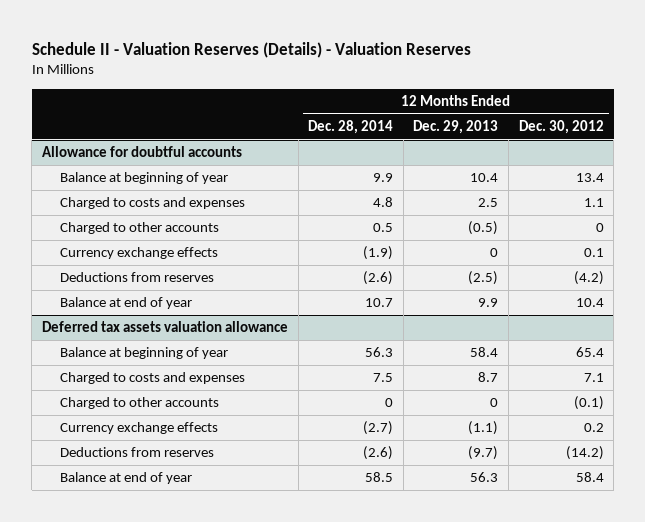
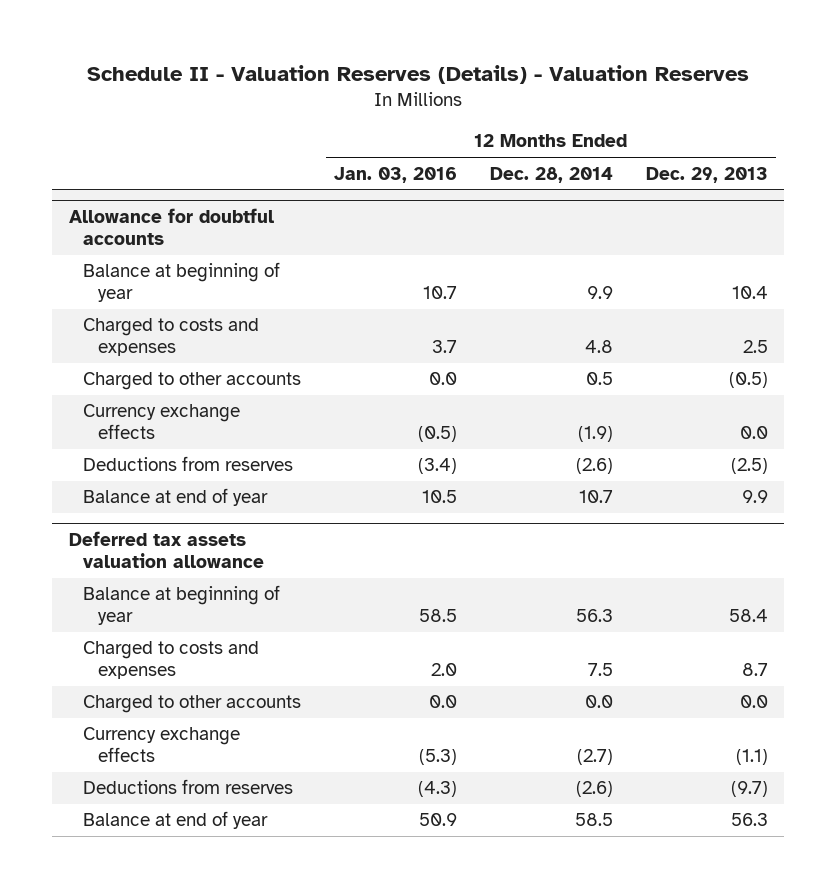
- | 12 Months Ended Dec. 28, 2014 | 12 Months Ended Dec. 29, 2013 | 12 Months Ended Dec. 30, 2012
+ | 12 Months Ended Jan. 03, 2016 | 12 Months Ended Dec. 28, 2014 | 12 Months Ended Dec. 29, 2013
@ Allowance for doubtful accounts
- Currency exchange effects | (1.9) | 0 | 0.1
+ Currency exchange effects | (0.5) | (1.9) | 0.0
@ Deferred tax assets valuation allowance
- Charged to other accounts | 0 | 0 | (0.1)
+ Charged to other accounts | 0.0 | 0.0 | 0.0

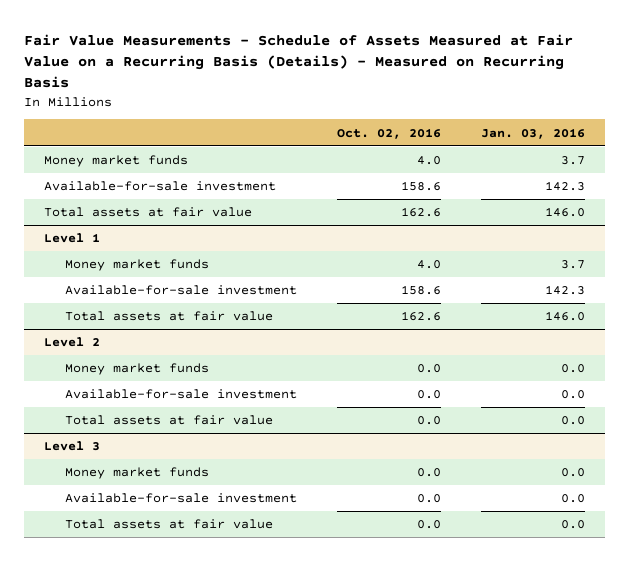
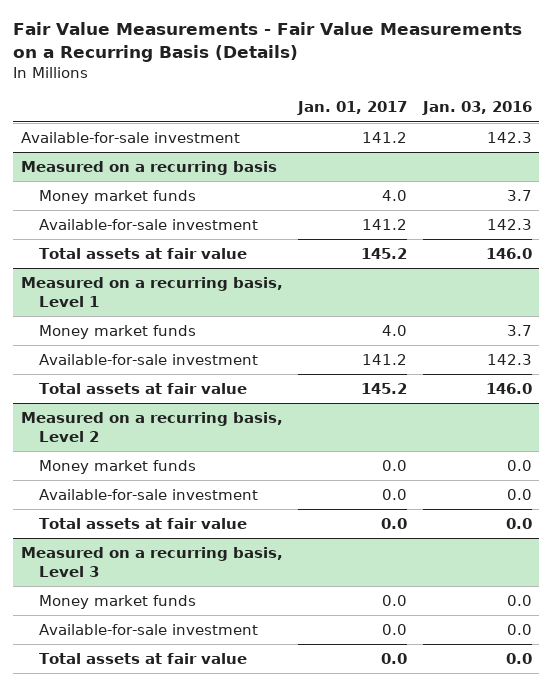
- Fair Value Measurements - Schedule of Assets Measured at Fair Value on a Recurring Basis (Details) - Measured on Recurring Basis
+ Fair Value Measurements - Fair Value Measurements on a Recurring Basis (Details)
- | Oct. 02, 2016 | Jan. 03, 2016
+ | Jan. 01, 2017 | Jan. 03, 2016
+ Available-for-sale investment | 141.2 | 142.3
+ Measured on a recurring basis
- Level 1
+ Measured on a recurring basis, Level 1
- Level 2
+ Measured on a recurring basis, Level 2
- Level 3
+ Measured on a recurring basis, Level 3

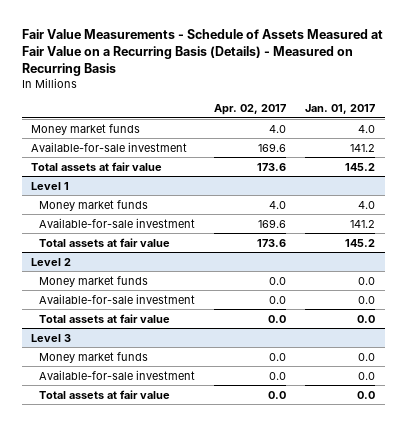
- Fair Value Measurements - Fair Value Measurements on a Recurring Basis (Details)
+ Fair Value Measurements - Schedule of Assets Measured at Fair Value on a Recurring Basis (Details) - Measured on Recurring Basis
- | Jan. 01, 2017 | Jan. 03, 2016
+ | Apr. 02, 2017 | Jan. 01, 2017
- Available-for-sale investment | 141.2 | 142.3
- Measured on a recurring basis
- Measured on a recurring basis, Level 1
+ Level 1
- Measured on a recurring basis, Level 2
+ Level 2
- Measured on a recurring basis, Level 3
+ Level 3

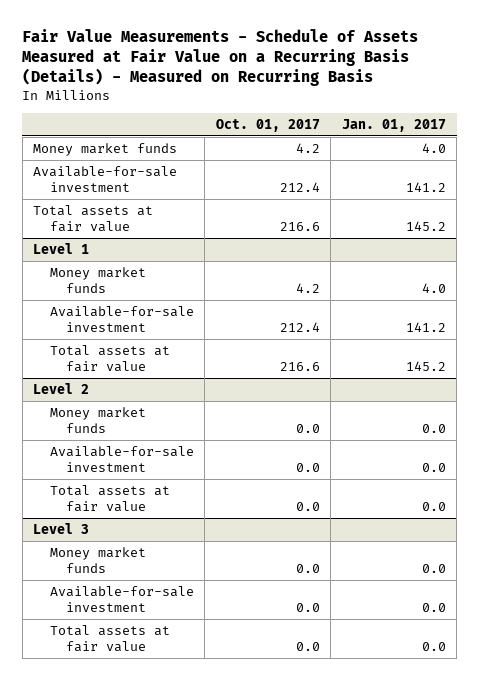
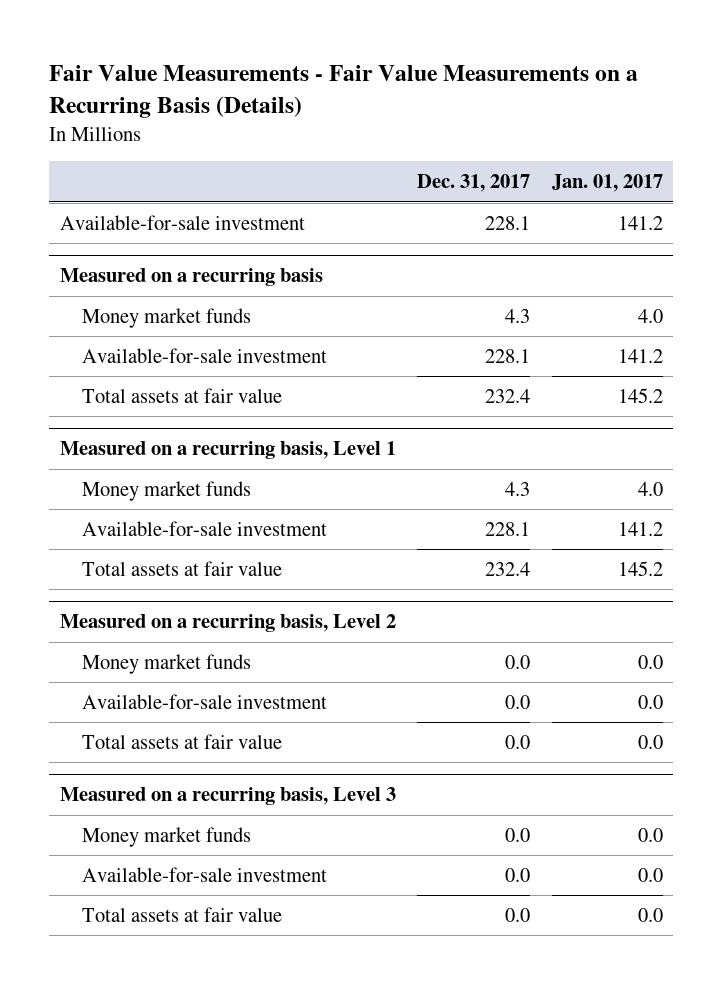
- Fair Value Measurements - Schedule of Assets Measured at Fair Value on a Recurring Basis (Details) - Measured on Recurring Basis
+ Fair Value Measurements - Fair Value Measurements on a Recurring Basis (Details)
- | Oct. 01, 2017 | Jan. 01, 2017
+ | Dec. 31, 2017 | Jan. 01, 2017
+ Available-for-sale investment | 228.1 | 141.2
+ Measured on a recurring basis
- Level 1
+ Measured on a recurring basis, Level 1
- Level 2
+ Measured on a recurring basis, Level 2
- Level 3
+ Measured on a recurring basis, Level 3

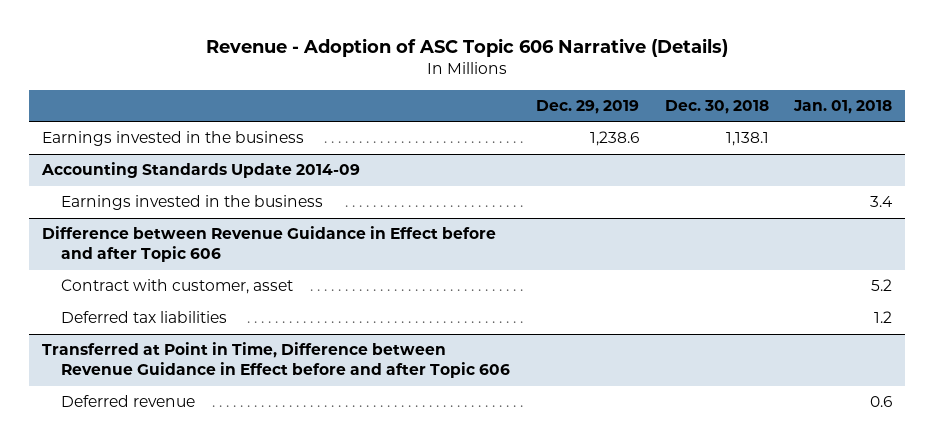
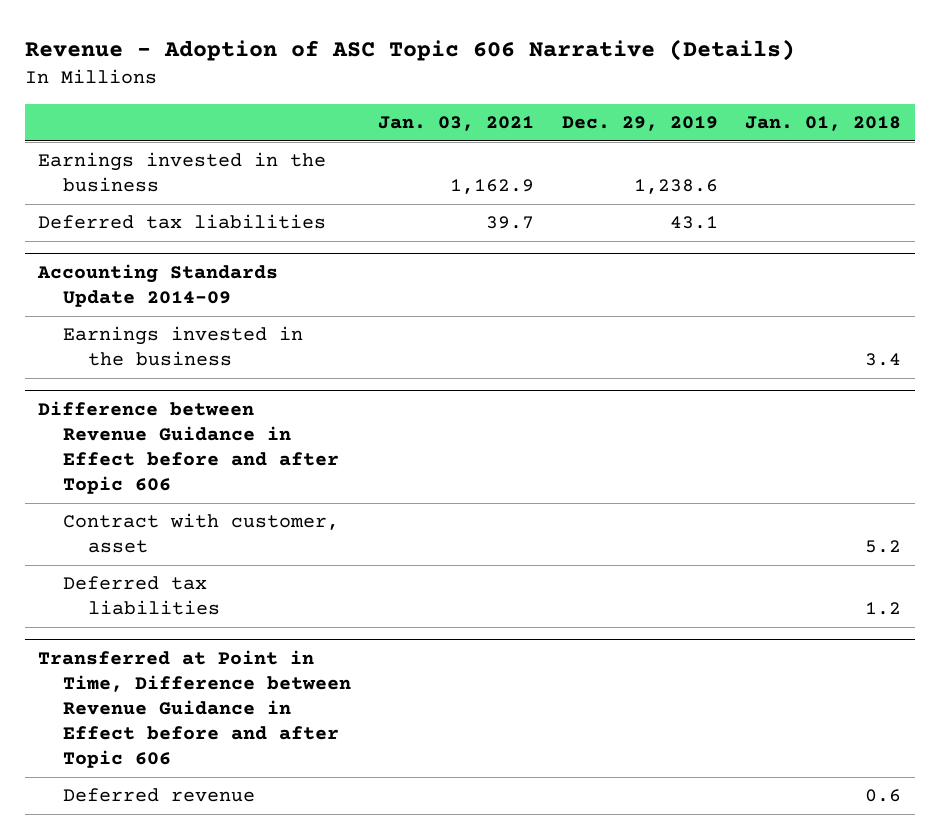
- | Dec. 29, 2019 | Dec. 30, 2018 | Jan. 01, 2018
+ | Jan. 03, 2021 | Dec. 29, 2019 | Jan. 01, 2018
+ Deferred tax liabilities | 39.7 | 43.1 |

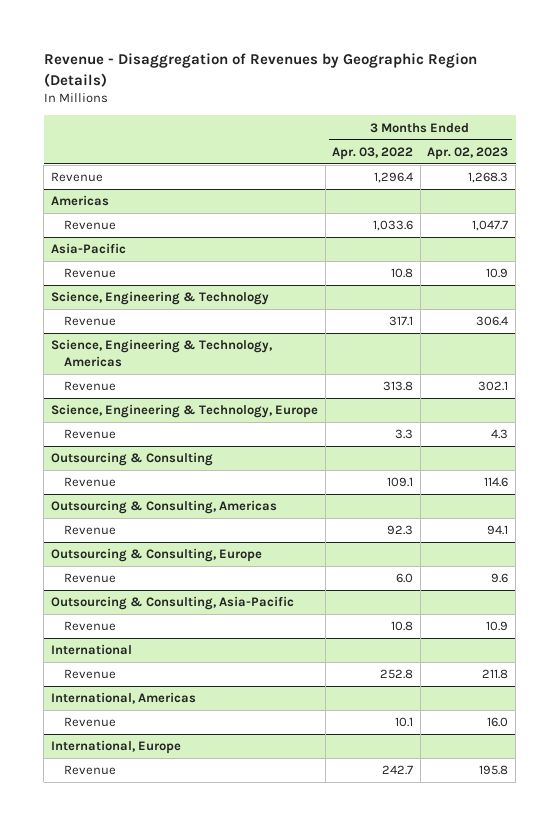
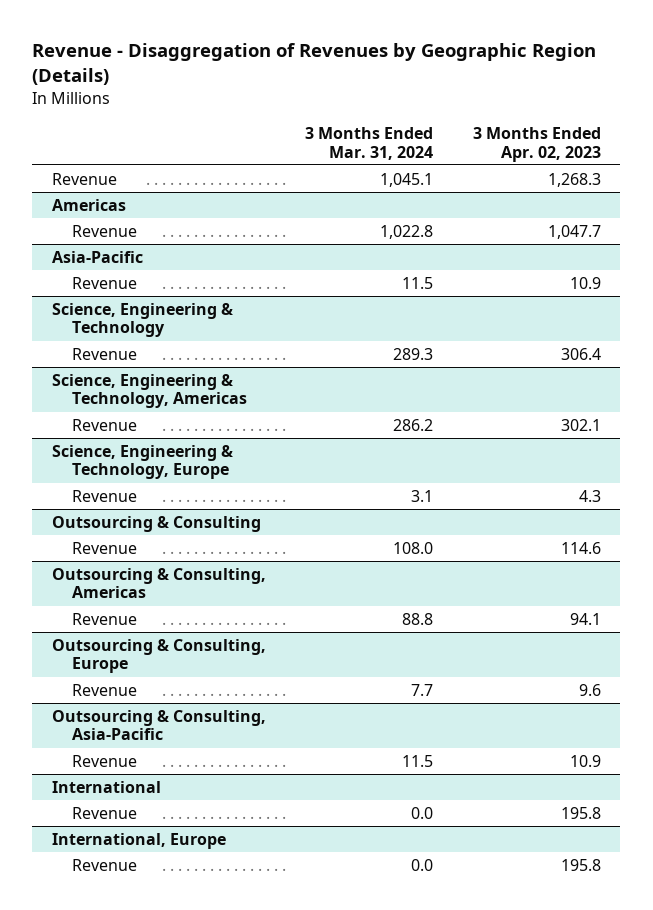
- | 3 Months Ended Apr. 03, 2022 | 3 Months Ended Apr. 02, 2023
+ | 3 Months Ended Mar. 31, 2024 | 3 Months Ended Apr. 02, 2023
@ International
- Revenue | 252.8 | 211.8
- International, Americas
- Revenue | 10.1 | 16.0
@ International
+ Revenue | 0.0 | 195.8

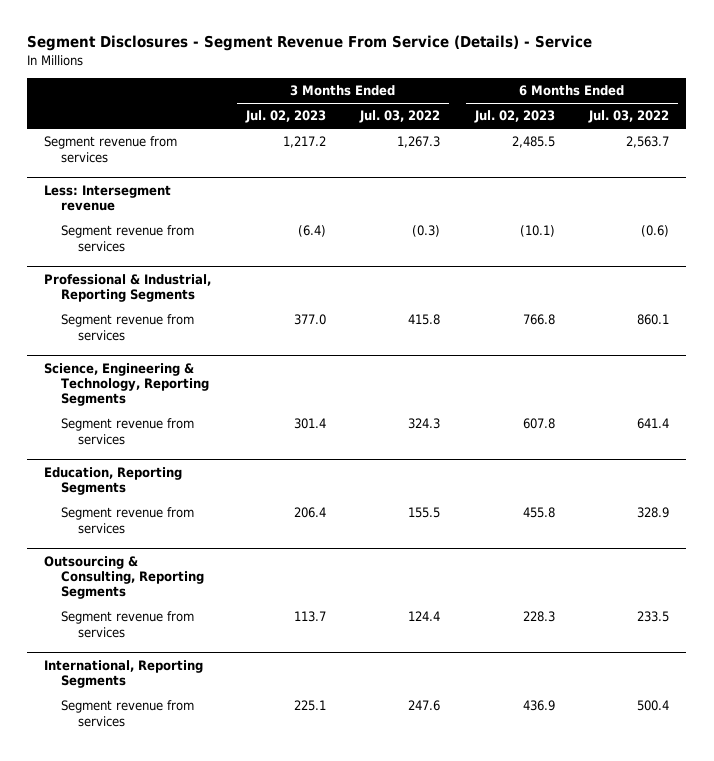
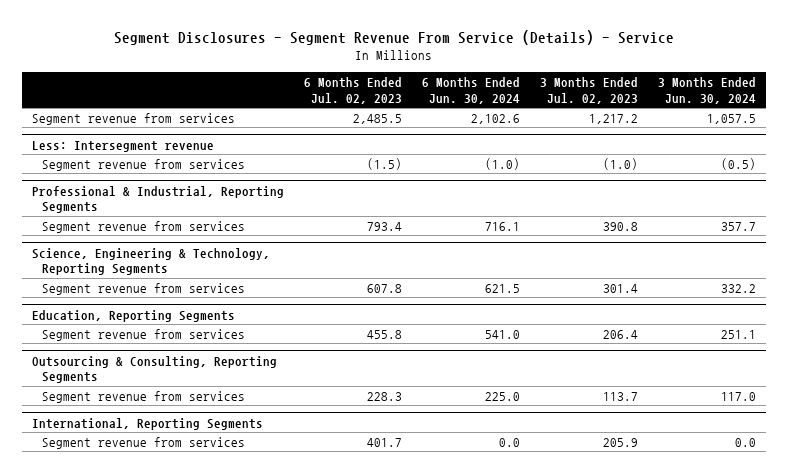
- | 3 Months Ended Jul. 02, 2023 | 3 Months Ended Jul. 03, 2022 | 6 Months Ended Jul. 02, 2023 | 6 Months Ended Jul. 03, 2022
+ | 6 Months Ended Jul. 02, 2023 | 6 Months Ended Jun. 30, 2024 | 3 Months Ended Jul. 02, 2023 | 3 Months Ended Jun. 30, 2024
@ Less: Intersegment revenue
- Segment revenue from services | (6.4) | (0.3) | (10.1) | (0.6)
+ Segment revenue from services | (1.5) | (1.0) | (1.0) | (0.5)
@ Professional & Industrial, Reporting Segments
- Segment revenue from services | 377.0 | 415.8 | 766.8 | 860.1
+ Segment revenue from services | 793.4 | 716.1 | 390.8 | 357.7
@ International, Reporting Segments
- Segment revenue from services | 225.1 | 247.6 | 436.9 | 500.4
+ Segment revenue from services | 401.7 | 0.0 | 205.9 | 0.0

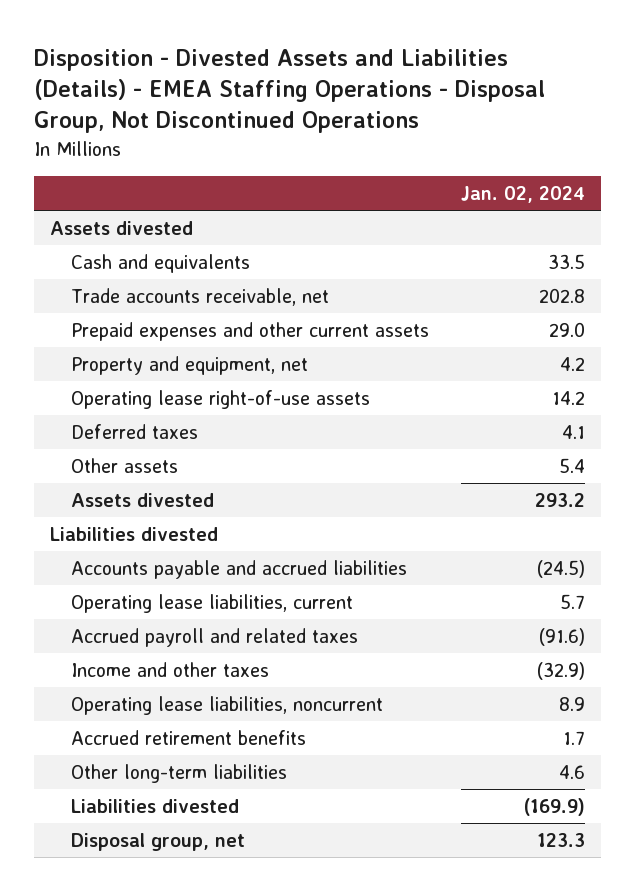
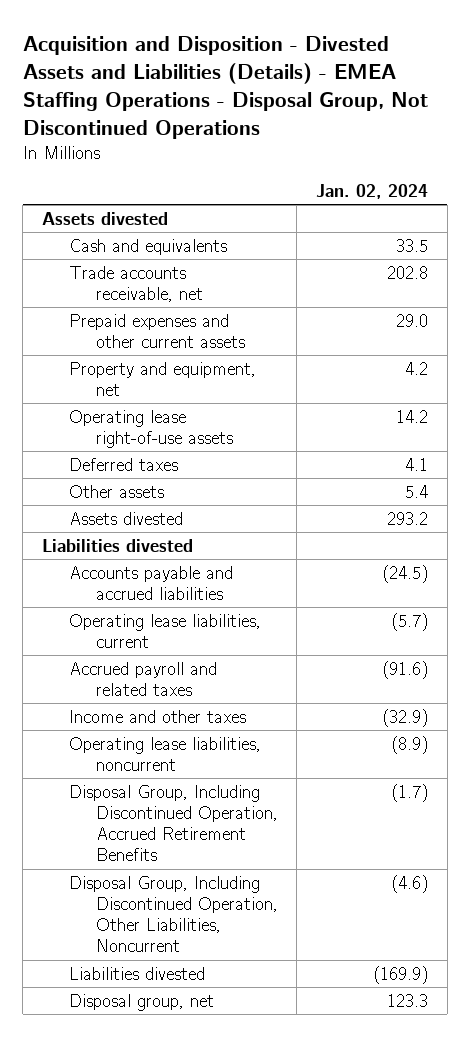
- Disposition - Divested Assets and Liabilities (Details) - EMEA Staffing Operations - Disposal Group, Not Discontinued Operations
+ Acquisition and Disposition - Divested Assets and Liabilities (Details) - EMEA Staffing Operations - Disposal Group, Not Discontinued Operations
- Operating lease liabilities, current | 5.7
+ Operating lease liabilities, current | (5.7)
- Operating lease liabilities, noncurrent | 8.9
- Accrued retirement benefits | 1.7
- Other long-term liabilities | 4.6
+ Operating lease liabilities, noncurrent | (8.9)
+ Disposal Group, Including Discontinued Operation, Accrued Retirement Benefits | (1.7)
+ Disposal Group, Including Discontinued Operation, Other Liabilities, Noncurrent | (4.6)

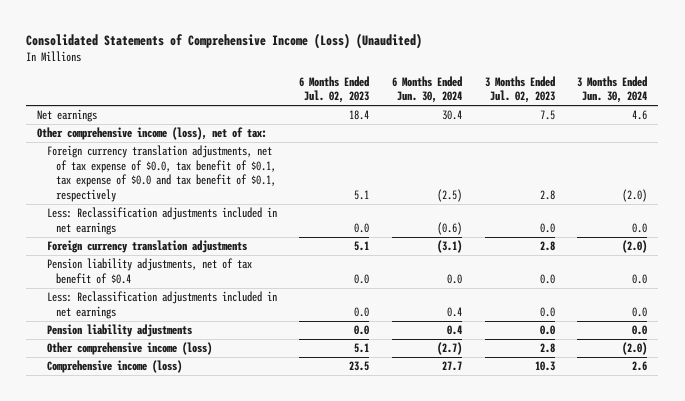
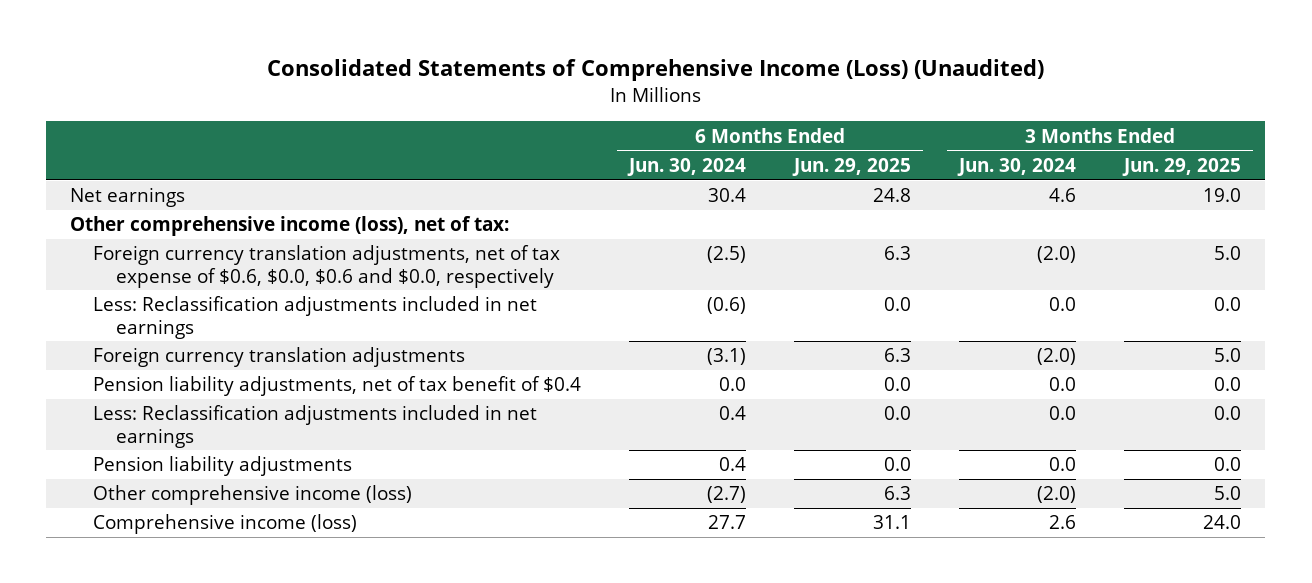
- | 6 Months Ended Jul. 02, 2023 | 6 Months Ended Jun. 30, 2024 | 3 Months Ended Jul. 02, 2023 | 3 Months Ended Jun. 30, 2024
+ | 6 Months Ended Jun. 30, 2024 | 6 Months Ended Jun. 29, 2025 | 3 Months Ended Jun. 30, 2024 | 3 Months Ended Jun. 29, 2025
- Foreign currency translation adjustments, net of tax expense of $0.0, tax benefit of $0.1, tax expense of $0.0 and tax benefit of $0.1, respectively | 5.1 | (2.5) | 2.8 | (2.0)
+ Foreign currency translation adjustments, net of tax expense of $0.6, $0.0, $0.6 and $0.0, respectively | (2.5) | 6.3 | (2.0) | 5.0

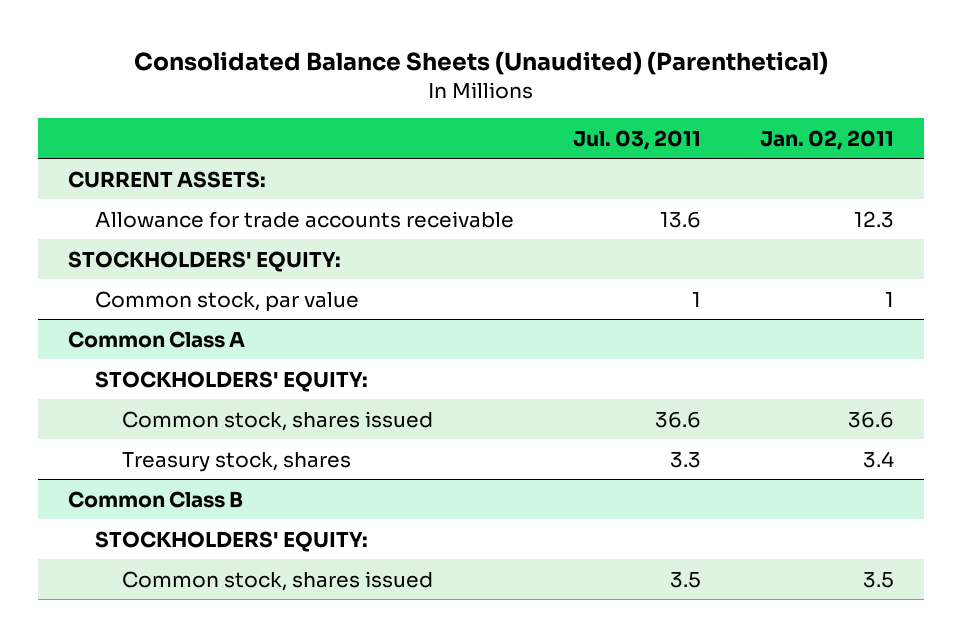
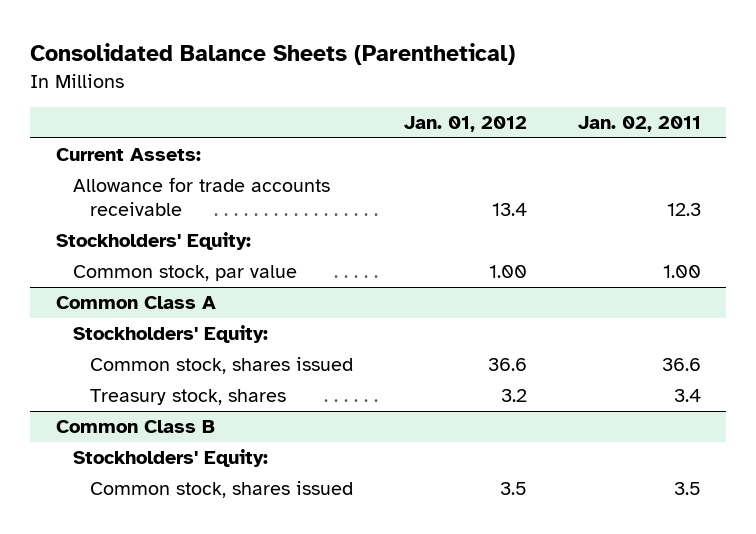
- Consolidated Balance Sheets (Unaudited) (Parenthetical)
+ Consolidated Balance Sheets (Parenthetical)
- | Jul. 03, 2011 | Jan. 02, 2011
+ | Jan. 01, 2012 | Jan. 02, 2011
- CURRENT ASSETS:
+ Current Assets:
- STOCKHOLDERS' EQUITY:
- Common stock, par value | 1 | 1
+ Stockholders' Equity:
+ Common stock, par value | 1.00 | 1.00
@ Common Class A
- STOCKHOLDERS' EQUITY:
+ Stockholders' Equity:
@ Common Class B
- STOCKHOLDERS' EQUITY:
+ Stockholders' Equity:

